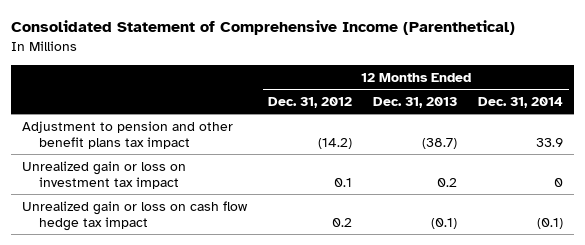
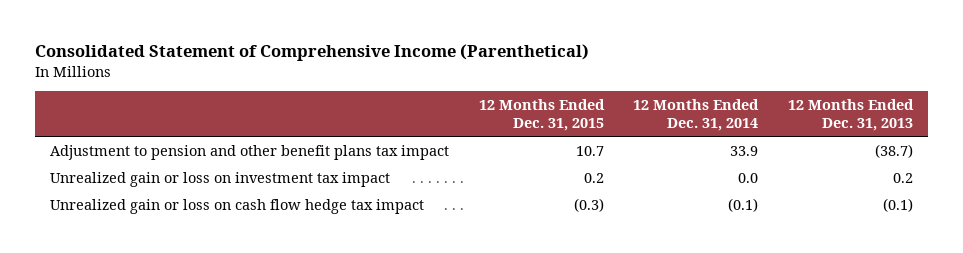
- | 12 Months Ended Dec. 31, 2012 | 12 Months Ended Dec. 31, 2013 | 12 Months Ended Dec. 31, 2014
+ | 12 Months Ended Dec. 31, 2015 | 12 Months Ended Dec. 31, 2014 | 12 Months Ended Dec. 31, 2013
- Unrealized gain or loss on investment tax impact | 0.1 | 0.2 | 0
+ Unrealized gain or loss on investment tax impact | 0.2 | 0.0 | 0.2

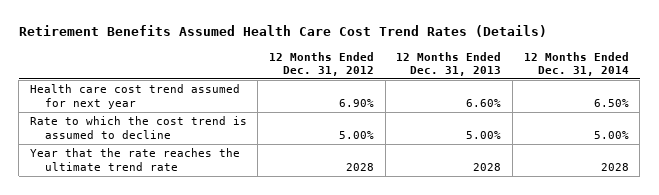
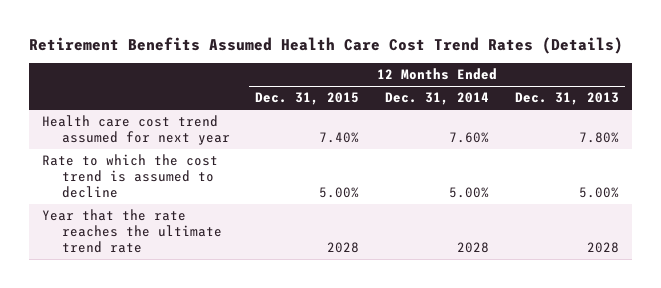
- | 12 Months Ended Dec. 31, 2012 | 12 Months Ended Dec. 31, 2013 | 12 Months Ended Dec. 31, 2014
+ | 12 Months Ended Dec. 31, 2015 | 12 Months Ended Dec. 31, 2014 | 12 Months Ended Dec. 31, 2013
- Health care cost trend assumed for next year | 6.90% | 6.60% | 6.50%
+ Health care cost trend assumed for next year | 7.40% | 7.60% | 7.80%

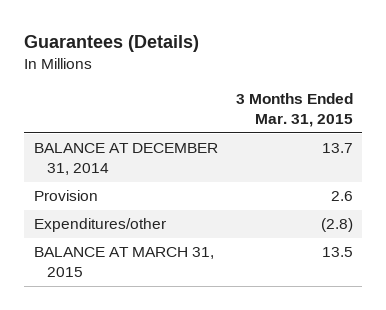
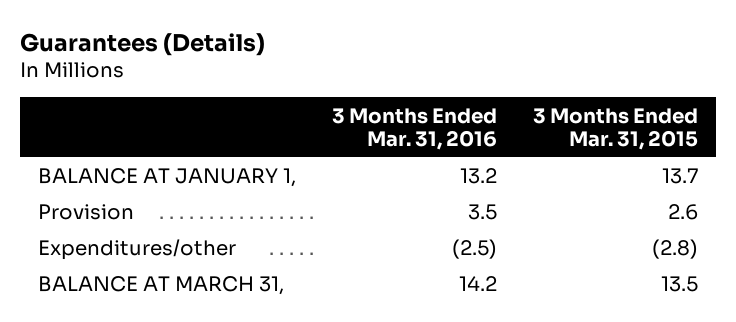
- | 3 Months Ended Mar. 31, 2015
+ | 3 Months Ended Mar. 31, 2016 | 3 Months Ended Mar. 31, 2015
- BALANCE AT DECEMBER 31, 2014 | 13.7
+ BALANCE AT JANUARY 1, | 13.2 | 13.7
- BALANCE AT MARCH 31, 2015 | 13.5
+ BALANCE AT MARCH 31, | 14.2 | 13.5

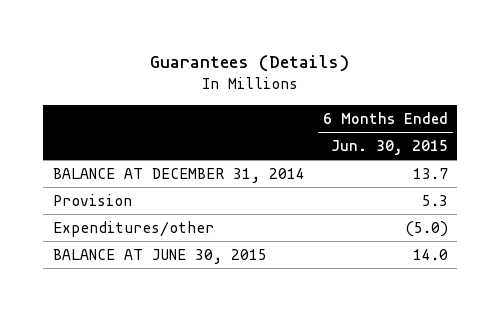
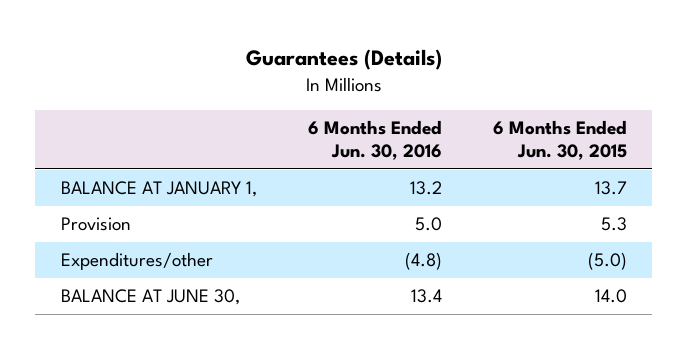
- | 6 Months Ended Jun. 30, 2015
+ | 6 Months Ended Jun. 30, 2016 | 6 Months Ended Jun. 30, 2015
- BALANCE AT DECEMBER 31, 2014 | 13.7
+ BALANCE AT JANUARY 1, | 13.2 | 13.7
- BALANCE AT JUNE 30, 2015 | 14.0
+ BALANCE AT JUNE 30, | 13.4 | 14.0

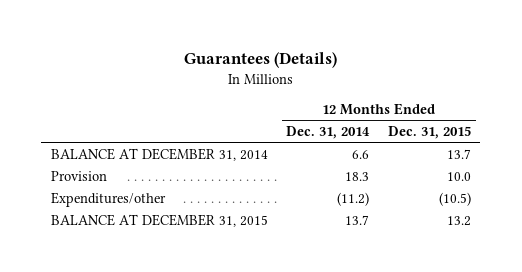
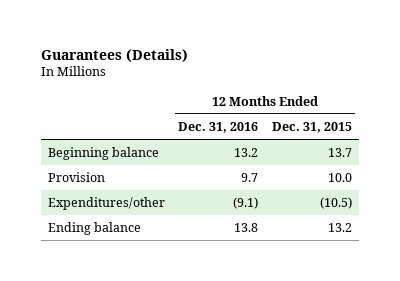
- | 12 Months Ended Dec. 31, 2014 | 12 Months Ended Dec. 31, 2015
+ | 12 Months Ended Dec. 31, 2016 | 12 Months Ended Dec. 31, 2015
- BALANCE AT DECEMBER 31, 2014 | 6.6 | 13.7
+ Beginning balance | 13.2 | 13.7
- BALANCE AT DECEMBER 31, 2015 | 13.7 | 13.2
+ Ending balance | 13.8 | 13.2

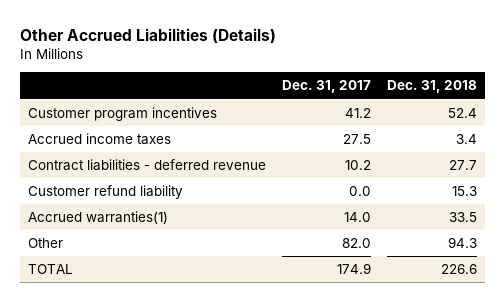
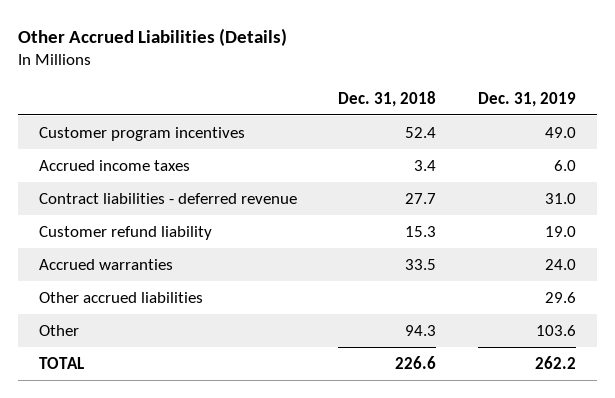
- | Dec. 31, 2017 | Dec. 31, 2018
+ | Dec. 31, 2018 | Dec. 31, 2019
- Accrued warranties(1) | 14.0 | 33.5
+ Accrued warranties | 33.5 | 24.0
+ Other accrued liabilities | | 29.6

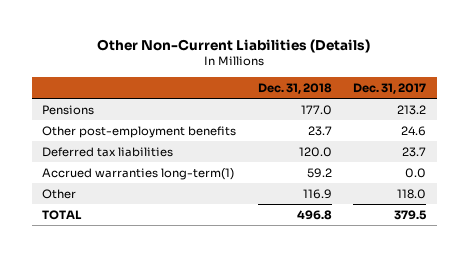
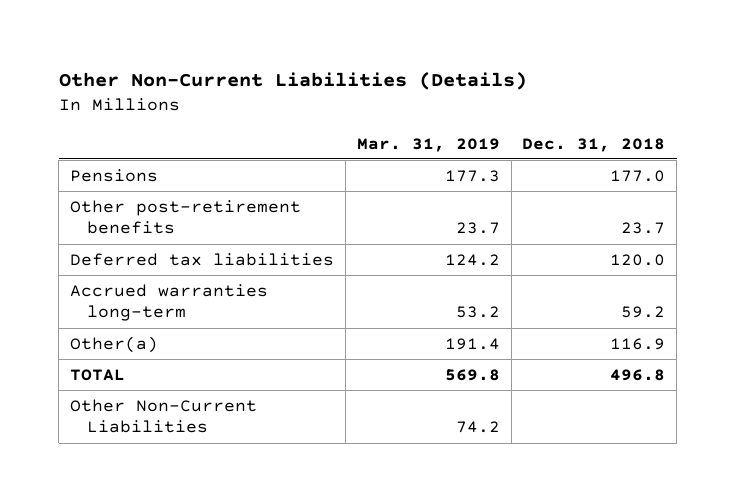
- | Dec. 31, 2018 | Dec. 31, 2017
+ | Mar. 31, 2019 | Dec. 31, 2018
- Other post-employment benefits | 23.7 | 24.6
+ Other post-retirement benefits | 23.7 | 23.7
- Accrued warranties long-term(1) | 59.2 | 0.0
- Other | 116.9 | 118.0
+ Accrued warranties long-term | 53.2 | 59.2
+ Other(a) | 191.4 | 116.9
+ Other Non-Current Liabilities | 74.2 |

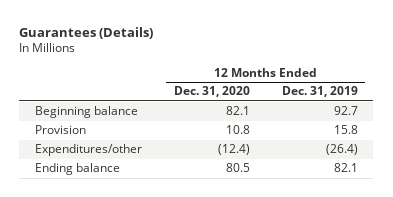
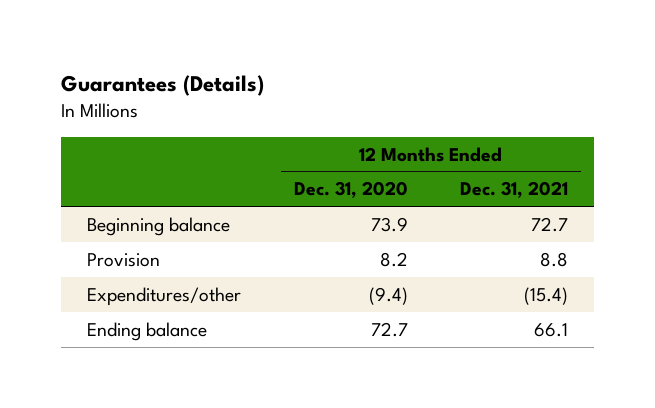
- | 12 Months Ended Dec. 31, 2020 | 12 Months Ended Dec. 31, 2019
+ | 12 Months Ended Dec. 31, 2020 | 12 Months Ended Dec. 31, 2021
- Beginning balance | 82.1 | 92.7
- Provision | 10.8 | 15.8
- Expenditures/other | (12.4) | (26.4)
- Ending balance | 80.5 | 82.1
+ Beginning balance | 73.9 | 72.7
+ Provision | 8.2 | 8.8
+ Expenditures/other | (9.4) | (15.4)
+ Ending balance | 72.7 | 66.1

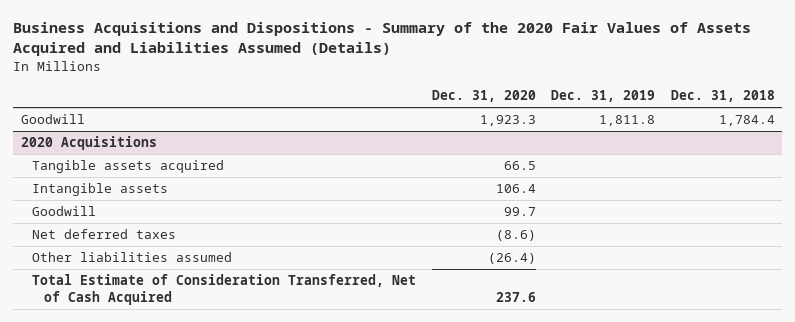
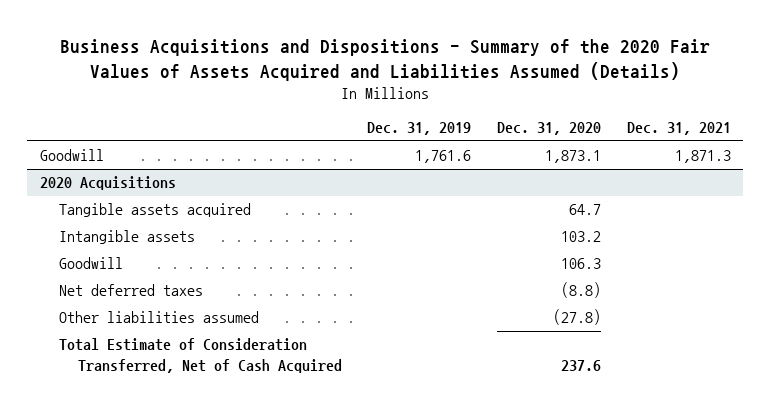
- | Dec. 31, 2020 | Dec. 31, 2019 | Dec. 31, 2018
+ | Dec. 31, 2019 | Dec. 31, 2020 | Dec. 31, 2021
- Goodwill | 1,923.3 | 1,811.8 | 1,784.4
+ Goodwill | 1,761.6 | 1,873.1 | 1,871.3
@ 2020 Acquisitions
- Tangible assets acquired | 66.5 | |
- Intangible assets | 106.4 | |
- Goodwill | 99.7 | |
- Net deferred taxes | (8.6) | |
- Other liabilities assumed | (26.4) | |
+ Tangible assets acquired | | 64.7 |
+ Intangible assets | | 103.2 |
+ Goodwill | | 106.3 |
+ Net deferred taxes | | (8.8) |
+ Other liabilities assumed | | (27.8) |

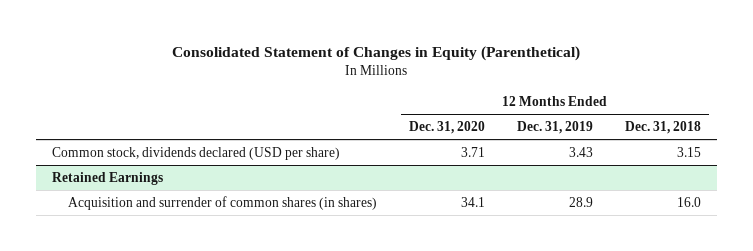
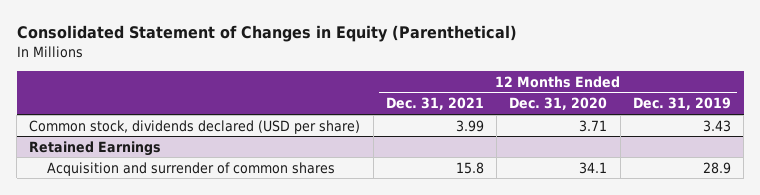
- | 12 Months Ended Dec. 31, 2020 | 12 Months Ended Dec. 31, 2019 | 12 Months Ended Dec. 31, 2018
+ | 12 Months Ended Dec. 31, 2021 | 12 Months Ended Dec. 31, 2020 | 12 Months Ended Dec. 31, 2019
@ Retained Earnings
- Acquisition and surrender of common shares (in shares) | 34.1 | 28.9 | 16.0
+ Acquisition and surrender of common shares | 15.8 | 34.1 | 28.9

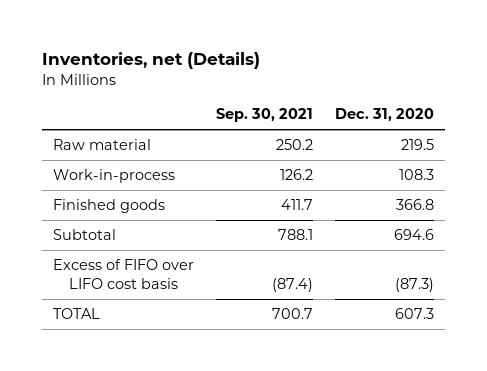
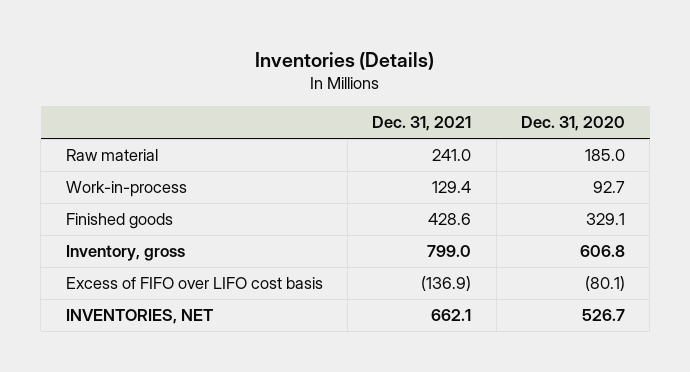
- Inventories, net (Details)
+ Inventories (Details)
- | Sep. 30, 2021 | Dec. 31, 2020
+ | Dec. 31, 2021 | Dec. 31, 2020
- Raw material | 250.2 | 219.5
- Work-in-process | 126.2 | 108.3
- Finished goods | 411.7 | 366.8
- Subtotal | 788.1 | 694.6
- Excess of FIFO over LIFO cost basis | (87.4) | (87.3)
- TOTAL | 700.7 | 607.3
+ Raw material | 241.0 | 185.0
+ Work-in-process | 129.4 | 92.7
+ Finished goods | 428.6 | 329.1
+ Inventory, gross | 799.0 | 606.8
+ Excess of FIFO over LIFO cost basis | (136.9) | (80.1)
+ INVENTORIES, NET | 662.1 | 526.7

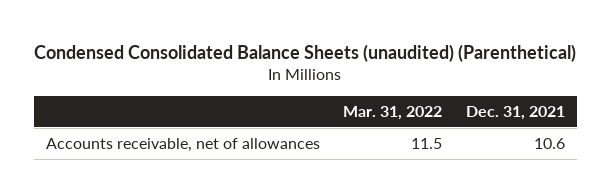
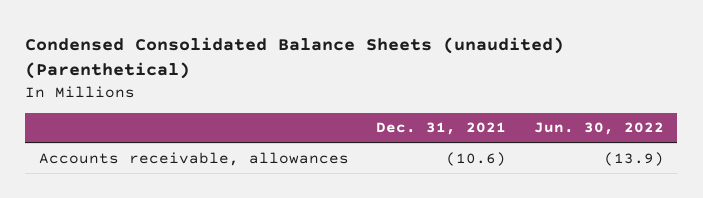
- | Mar. 31, 2022 | Dec. 31, 2021
+ | Dec. 31, 2021 | Jun. 30, 2022
- Accounts receivable, net of allowances | 11.5 | 10.6
+ Accounts receivable, allowances | (10.6) | (13.9)

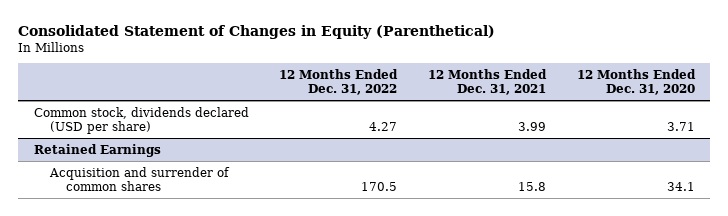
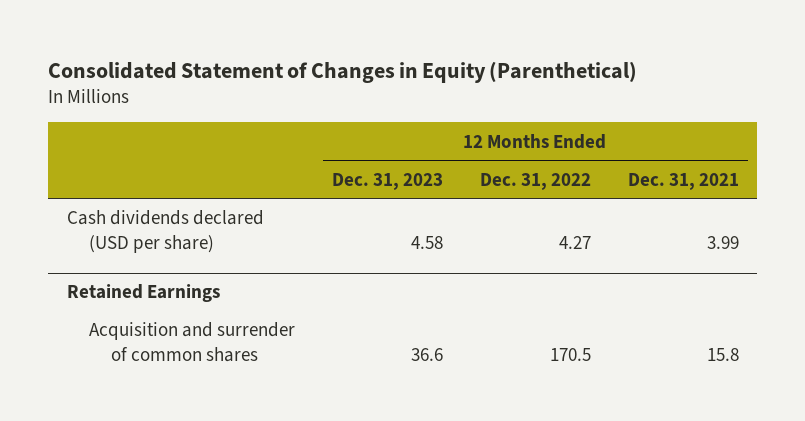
- | 12 Months Ended Dec. 31, 2022 | 12 Months Ended Dec. 31, 2021 | 12 Months Ended Dec. 31, 2020
+ | 12 Months Ended Dec. 31, 2023 | 12 Months Ended Dec. 31, 2022 | 12 Months Ended Dec. 31, 2021
- Common stock, dividends declared (USD per share) | 4.27 | 3.99 | 3.71
+ Cash dividends declared (USD per share) | 4.58 | 4.27 | 3.99

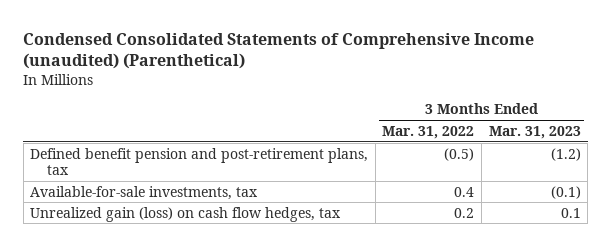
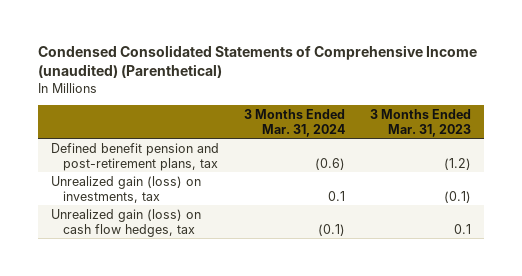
- | 3 Months Ended Mar. 31, 2022 | 3 Months Ended Mar. 31, 2023
+ | 3 Months Ended Mar. 31, 2024 | 3 Months Ended Mar. 31, 2023
- Available-for-sale investments, tax | 0.4 | (0.1)
+ Unrealized gain (loss) on investments, tax | 0.1 | (0.1)

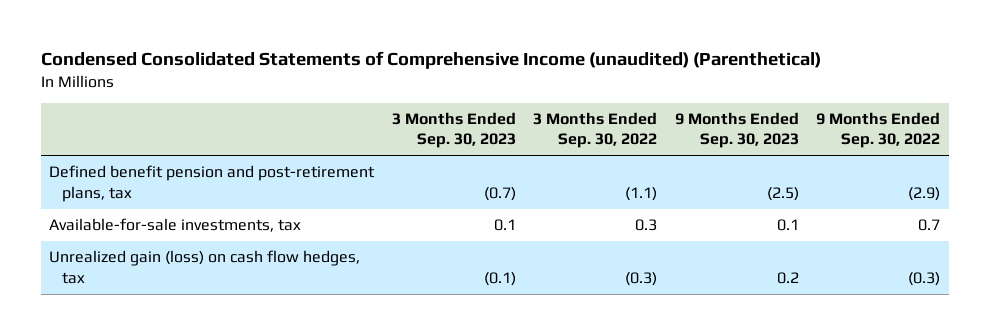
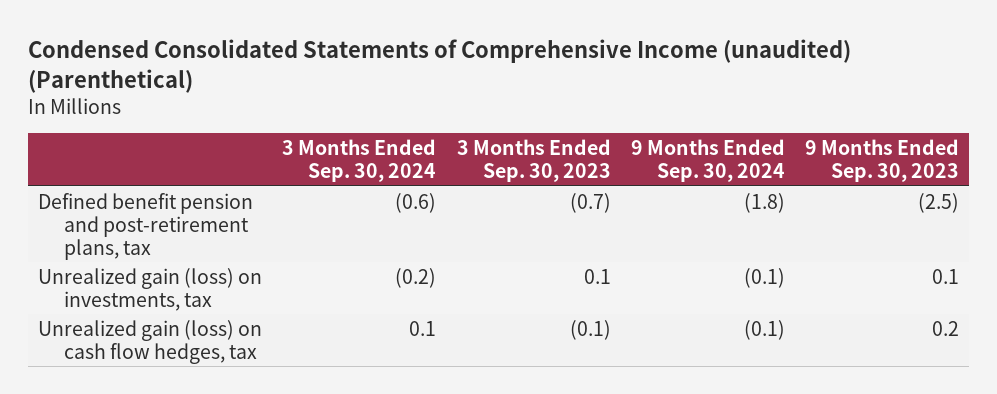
- | 3 Months Ended Sep. 30, 2023 | 3 Months Ended Sep. 30, 2022 | 9 Months Ended Sep. 30, 2023 | 9 Months Ended Sep. 30, 2022
+ | 3 Months Ended Sep. 30, 2024 | 3 Months Ended Sep. 30, 2023 | 9 Months Ended Sep. 30, 2024 | 9 Months Ended Sep. 30, 2023
- Available-for-sale investments, tax | 0.1 | 0.3 | 0.1 | 0.7
+ Unrealized gain (loss) on investments, tax | (0.2) | 0.1 | (0.1) | 0.1

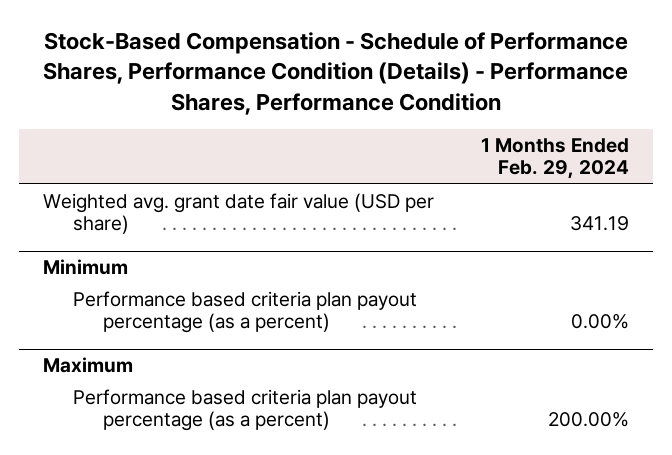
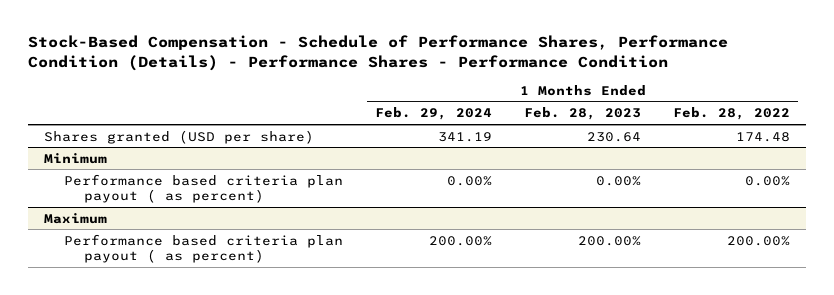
- Stock-Based Compensation - Schedule of Performance Shares, Performance Condition (Details) - Performance Shares, Performance Condition
+ Stock-Based Compensation - Schedule of Performance Shares, Performance Condition (Details) - Performance Shares - Performance Condition
- | 1 Months Ended Feb. 29, 2024
+ | 1 Months Ended Feb. 29, 2024 | 1 Months Ended Feb. 28, 2023 | 1 Months Ended Feb. 28, 2022
- Weighted avg. grant date fair value (USD per share) | 341.19
+ Shares granted (USD per share) | 341.19 | 230.64 | 174.48
@ Minimum
- Performance based criteria plan payout percentage (as a percent) | 0.00%
+ Performance based criteria plan payout ( as percent) | 0.00% | 0.00% | 0.00%
@ Maximum
- Performance based criteria plan payout percentage (as a percent) | 200.00%
+ Performance based criteria plan payout ( as percent) | 200.00% | 200.00% | 200.00%

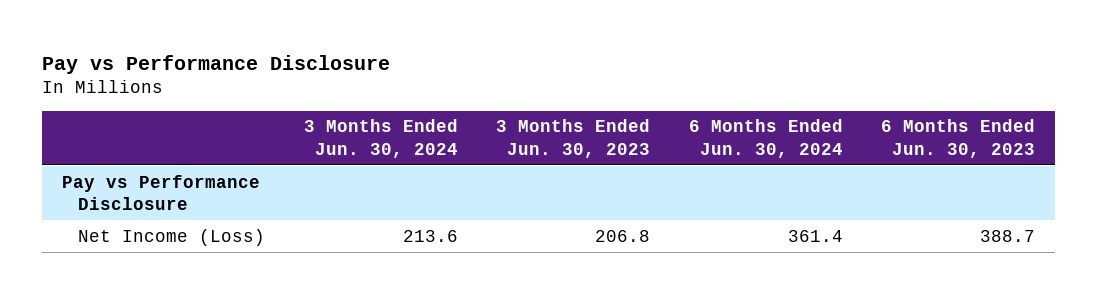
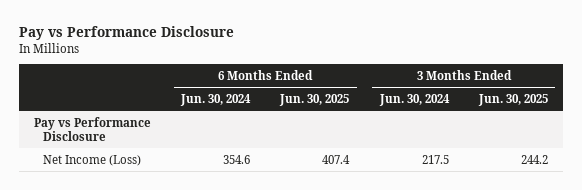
- | 3 Months Ended Jun. 30, 2024 | 3 Months Ended Jun. 30, 2023 | 6 Months Ended Jun. 30, 2024 | 6 Months Ended Jun. 30, 2023
+ | 6 Months Ended Jun. 30, 2024 | 6 Months Ended Jun. 30, 2025 | 3 Months Ended Jun. 30, 2024 | 3 Months Ended Jun. 30, 2025
- Net Income (Loss) | 213.6 | 206.8 | 361.4 | 388.7
+ Net Income (Loss) | 354.6 | 407.4 | 217.5 | 244.2

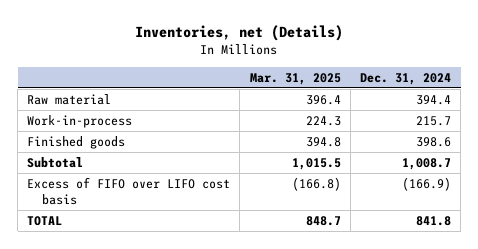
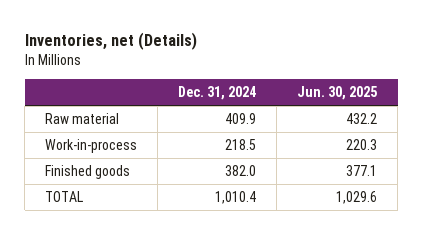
- | Mar. 31, 2025 | Dec. 31, 2024
+ | Dec. 31, 2024 | Jun. 30, 2025
- Raw material | 396.4 | 394.4
- Work-in-process | 224.3 | 215.7
- Finished goods | 394.8 | 398.6
- Subtotal | 1,015.5 | 1,008.7
- Excess of FIFO over LIFO cost basis | (166.8) | (166.9)
- TOTAL | 848.7 | 841.8
+ Raw material | 409.9 | 432.2
+ Work-in-process | 218.5 | 220.3
+ Finished goods | 382.0 | 377.1
+ TOTAL | 1,010.4 | 1,029.6

